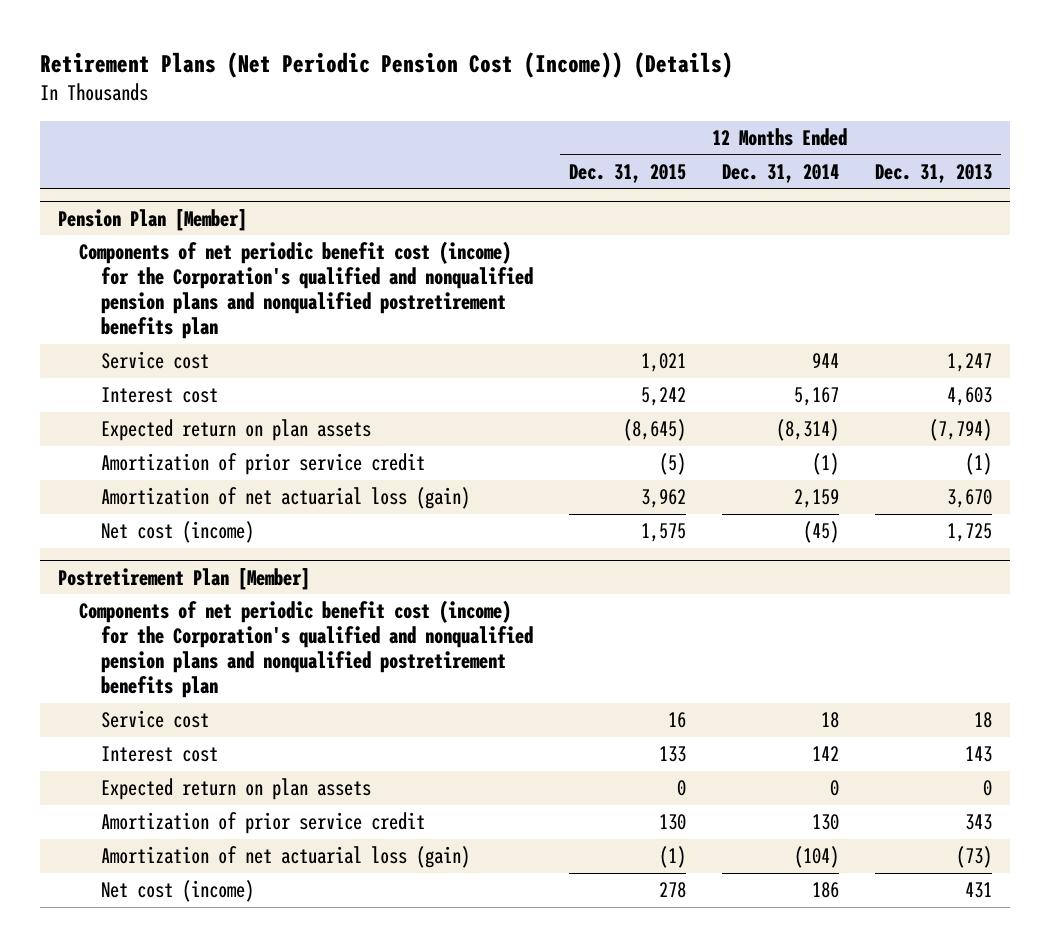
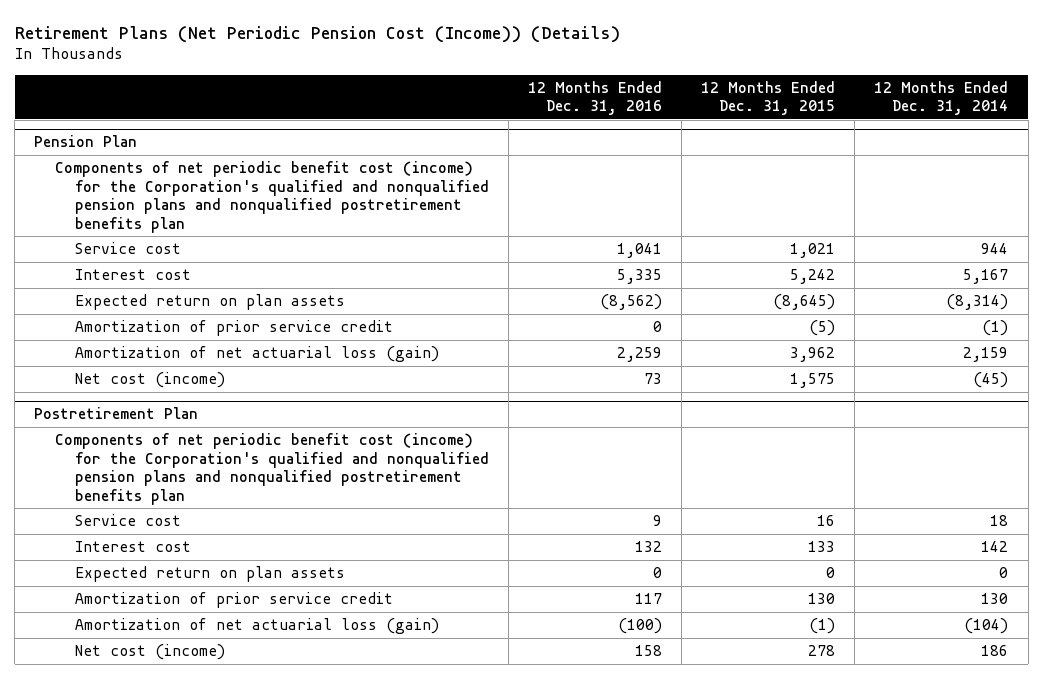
- | 12 Months Ended Dec. 31, 2015 | 12 Months Ended Dec. 31, 2014 | 12 Months Ended Dec. 31, 2013
+ | 12 Months Ended Dec. 31, 2016 | 12 Months Ended Dec. 31, 2015 | 12 Months Ended Dec. 31, 2014
- Pension Plan [Member]
+ Pension Plan
- Postretirement Plan [Member]
+ Postretirement Plan

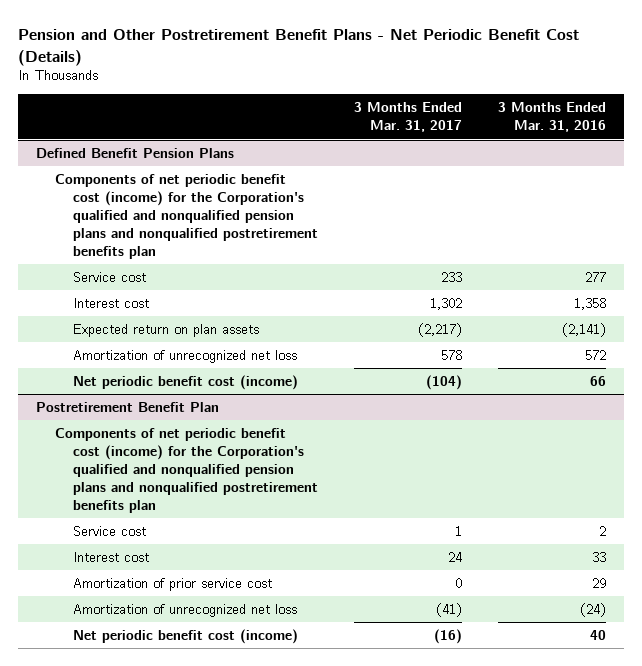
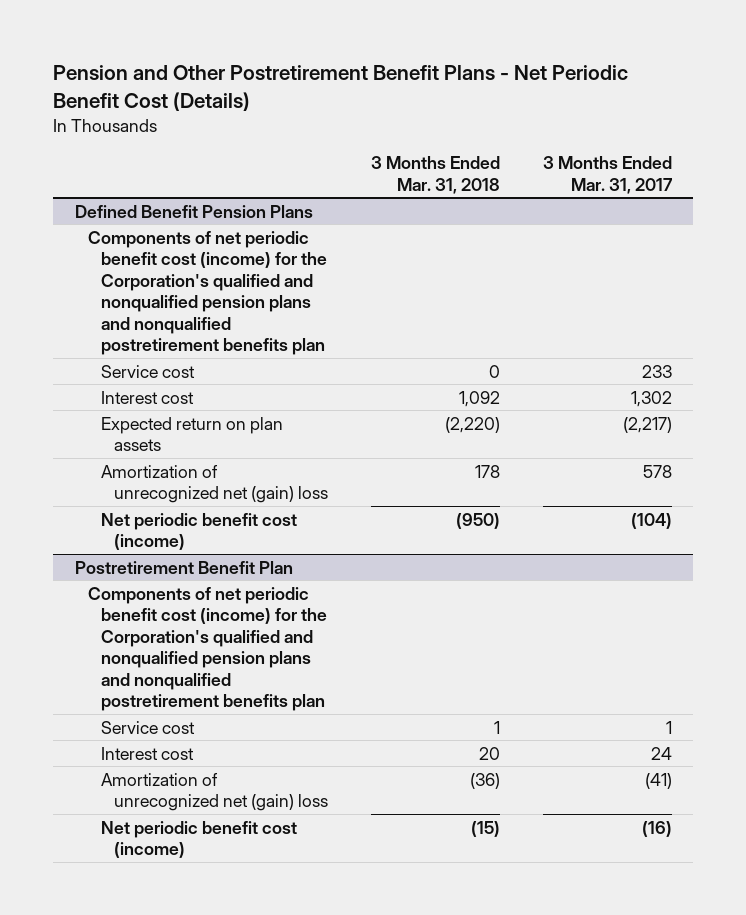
- | 3 Months Ended Mar. 31, 2017 | 3 Months Ended Mar. 31, 2016
+ | 3 Months Ended Mar. 31, 2018 | 3 Months Ended Mar. 31, 2017
@ Defined Benefit Pension Plans
- Amortization of unrecognized net loss | 578 | 572
+ Amortization of unrecognized net (gain) loss | 178 | 578
@ Postretirement Benefit Plan
- Amortization of prior service cost | 0 | 29
- Amortization of unrecognized net loss | (41) | (24)
+ Amortization of unrecognized net (gain) loss | (36) | (41)

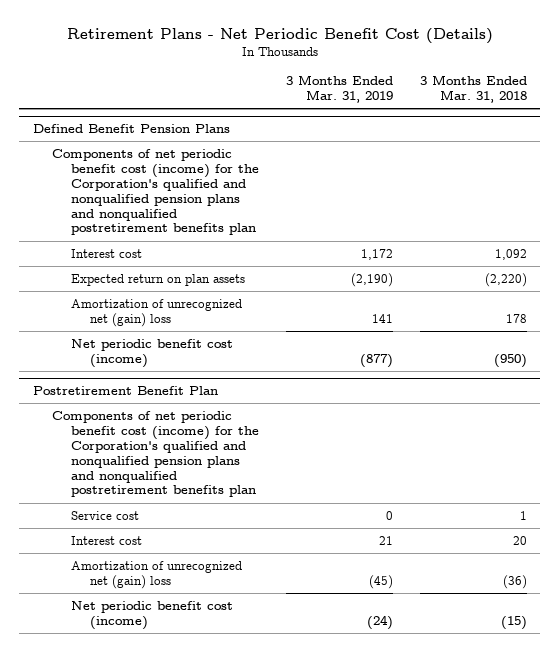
- Pension and Other Postretirement Benefit Plans - Net Periodic Benefit Cost (Details)
+ Retirement Plans - Net Periodic Benefit Cost (Details)
- | 3 Months Ended Mar. 31, 2018 | 3 Months Ended Mar. 31, 2017
+ | 3 Months Ended Mar. 31, 2019 | 3 Months Ended Mar. 31, 2018
@ Defined Benefit Pension Plans
- Service cost | 0 | 233

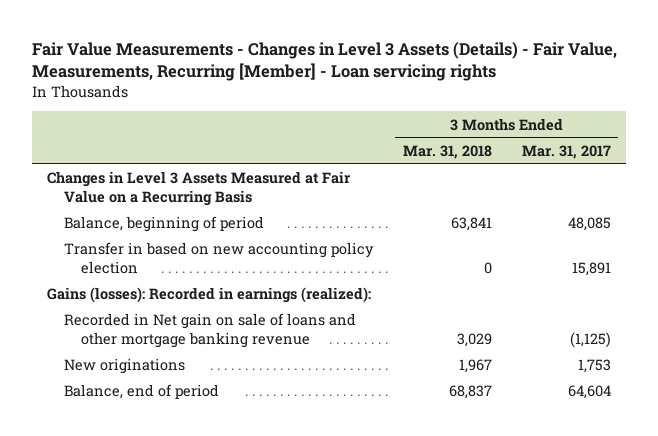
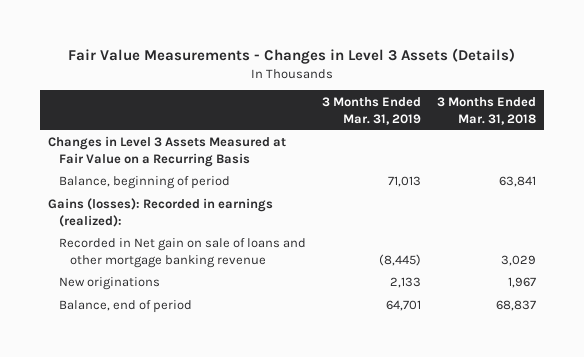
- Fair Value Measurements - Changes in Level 3 Assets (Details) - Fair Value, Measurements, Recurring [Member] - Loan servicing rights
+ Fair Value Measurements - Changes in Level 3 Assets (Details)
- | 3 Months Ended Mar. 31, 2018 | 3 Months Ended Mar. 31, 2017
+ | 3 Months Ended Mar. 31, 2019 | 3 Months Ended Mar. 31, 2018
- Transfer in based on new accounting policy election | 0 | 15,891

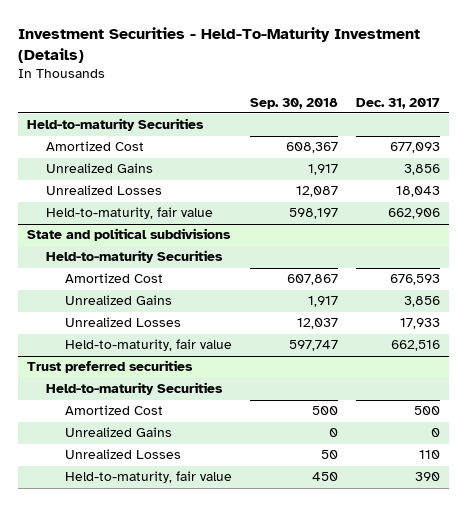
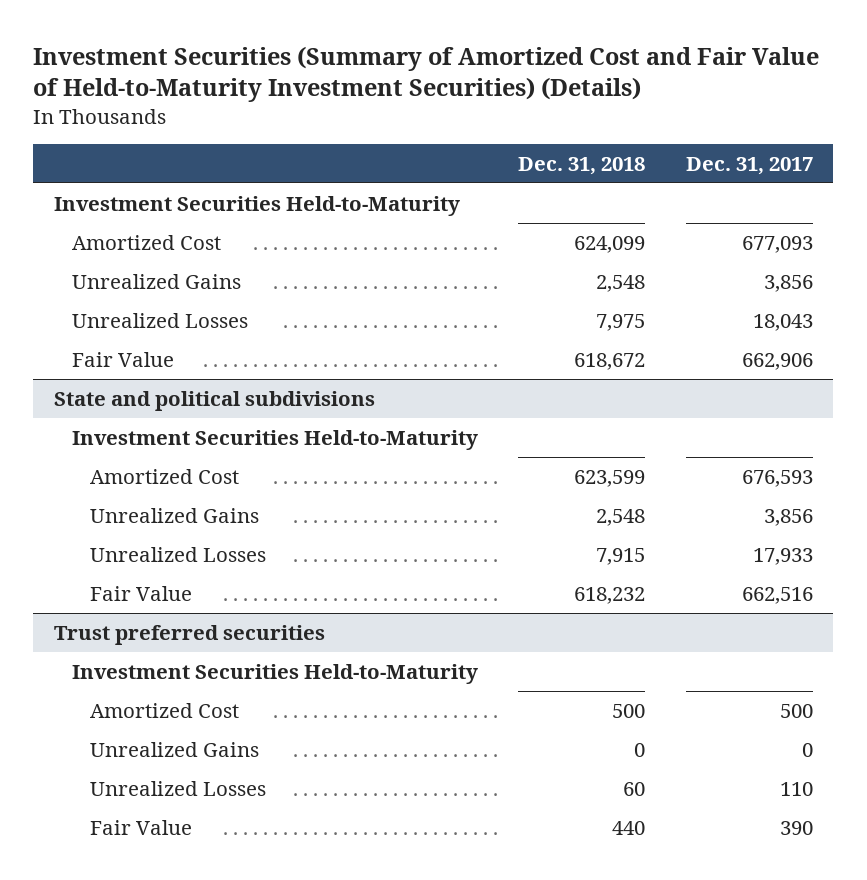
- Investment Securities - Held-To-Maturity Investment (Details)
+ Investment Securities (Summary of Amortized Cost and Fair Value of Held-to-Maturity Investment Securities) (Details)
- | Sep. 30, 2018 | Dec. 31, 2017
+ | Dec. 31, 2018 | Dec. 31, 2017
- Held-to-maturity Securities
+ Investment Securities Held-to-Maturity
- Held-to-maturity, fair value | 598,197 | 662,906
+ Fair Value | 618,672 | 662,906
@ State and political subdivisions
- Held-to-maturity Securities
+ Investment Securities Held-to-Maturity
- Held-to-maturity, fair value | 597,747 | 662,516
+ Fair Value | 618,232 | 662,516
@ Trust preferred securities
- Held-to-maturity Securities
+ Investment Securities Held-to-Maturity
- Held-to-maturity, fair value | 450 | 390
+ Fair Value | 440 | 390

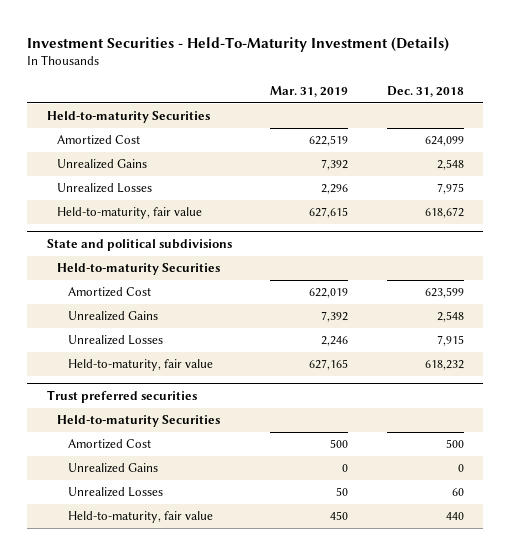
- Investment Securities (Summary of Amortized Cost and Fair Value of Held-to-Maturity Investment Securities) (Details)
+ Investment Securities - Held-To-Maturity Investment (Details)
- | Dec. 31, 2018 | Dec. 31, 2017
+ | Mar. 31, 2019 | Dec. 31, 2018
- Investment Securities Held-to-Maturity
+ Held-to-maturity Securities
- Fair Value | 618,672 | 662,906
+ Held-to-maturity, fair value | 627,615 | 618,672
@ State and political subdivisions
- Investment Securities Held-to-Maturity
+ Held-to-maturity Securities
- Fair Value | 618,232 | 662,516
+ Held-to-maturity, fair value | 627,165 | 618,232
@ Trust preferred securities
- Investment Securities Held-to-Maturity
+ Held-to-maturity Securities
- Fair Value | 440 | 390
+ Held-to-maturity, fair value | 450 | 440

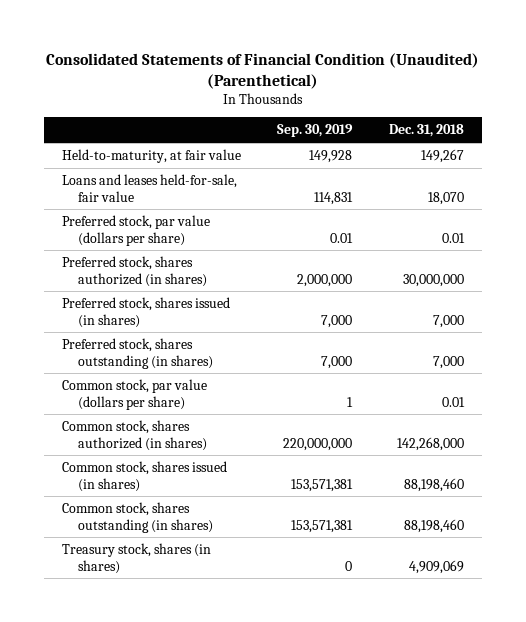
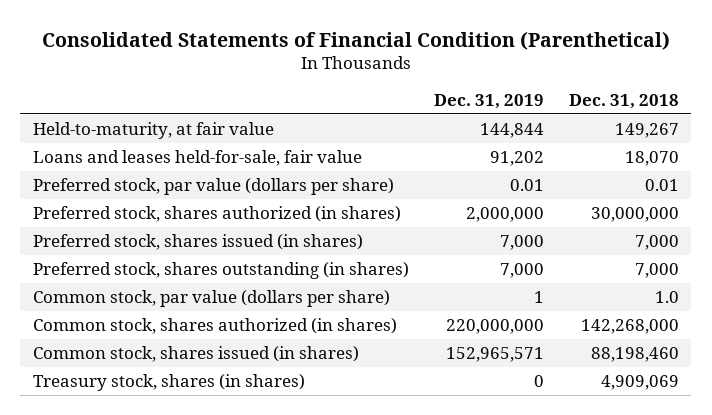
- Consolidated Statements of Financial Condition (Unaudited) (Parenthetical)
+ Consolidated Statements of Financial Condition (Parenthetical)
- | Sep. 30, 2019 | Dec. 31, 2018
+ | Dec. 31, 2019 | Dec. 31, 2018
- Common stock, par value (dollars per share) | 1 | 0.01
+ Common stock, par value (dollars per share) | 1 | 1.0
- Common stock, shares outstanding (in shares) | 153,571,381 | 88,198,460

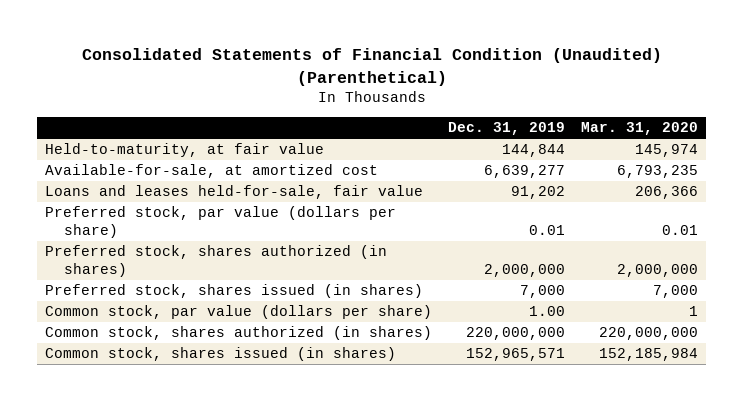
- Consolidated Statements of Financial Condition (Parenthetical)
+ Consolidated Statements of Financial Condition (Unaudited) (Parenthetical)
- | Dec. 31, 2019 | Dec. 31, 2018
+ | Dec. 31, 2019 | Mar. 31, 2020
+ Available-for-sale, at amortized cost | 6,639,277 | 6,793,235
- Preferred stock, shares outstanding (in shares) | 7,000 | 7,000
- Common stock, par value (dollars per share) | 1 | 1.0
+ Common stock, par value (dollars per share) | 1.00 | 1
- Treasury stock, shares (in shares) | 0 | 4,909,069

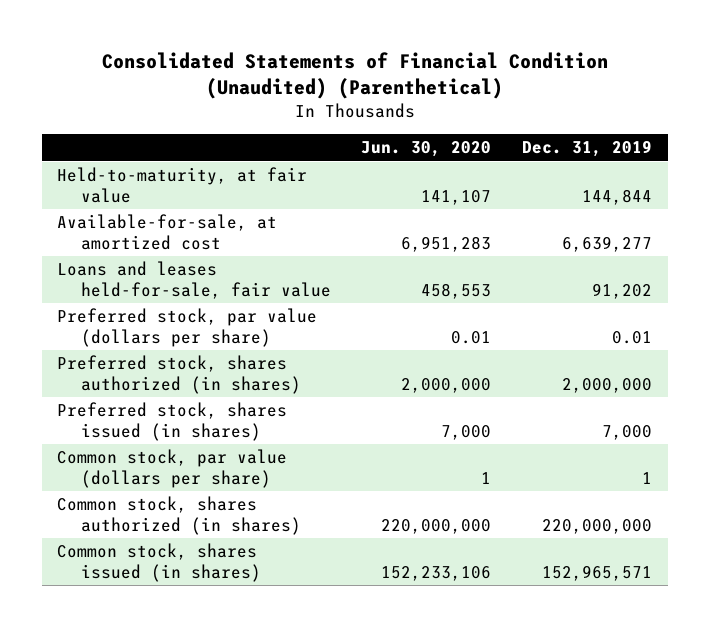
- | Dec. 31, 2019 | Mar. 31, 2020
+ | Jun. 30, 2020 | Dec. 31, 2019
- Common stock, par value (dollars per share) | 1.00 | 1
+ Common stock, par value (dollars per share) | 1 | 1

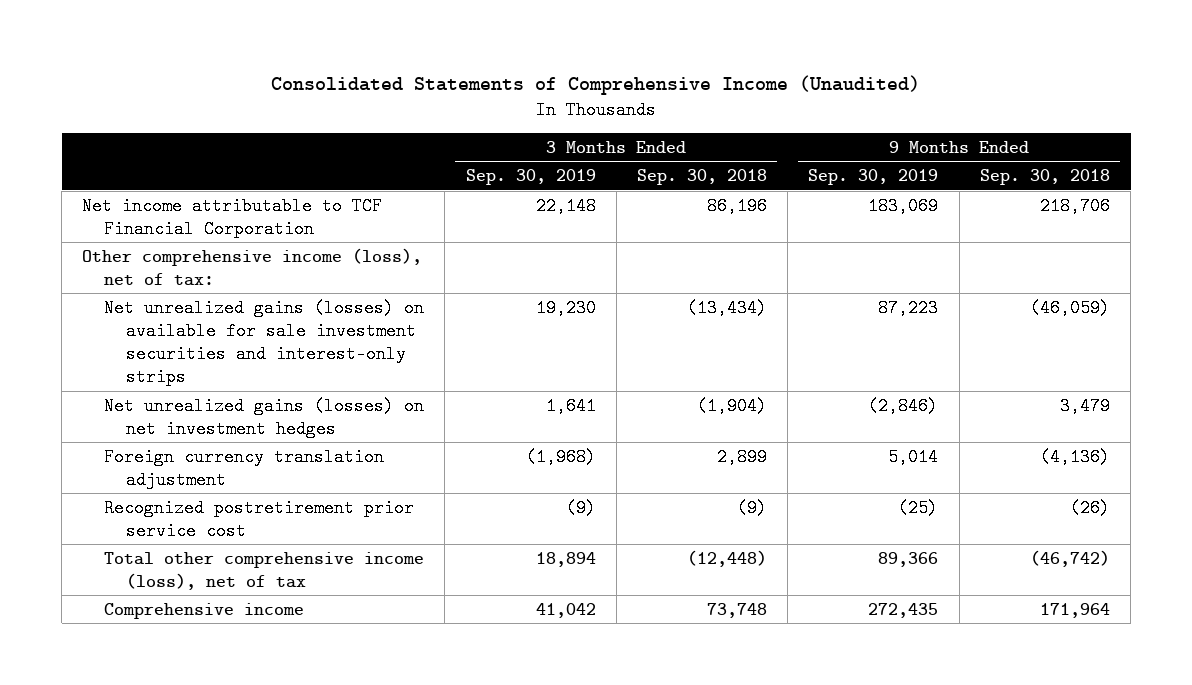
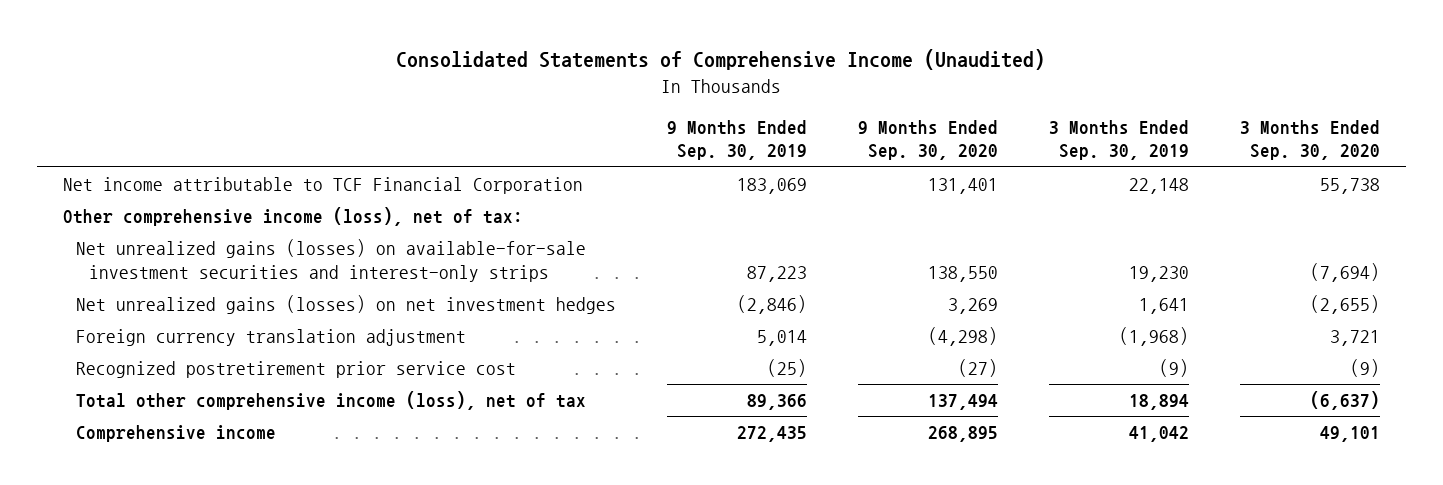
- | 3 Months Ended Sep. 30, 2019 | 3 Months Ended Sep. 30, 2018 | 9 Months Ended Sep. 30, 2019 | 9 Months Ended Sep. 30, 2018
+ | 9 Months Ended Sep. 30, 2019 | 9 Months Ended Sep. 30, 2020 | 3 Months Ended Sep. 30, 2019 | 3 Months Ended Sep. 30, 2020
- Net unrealized gains (losses) on available for sale investment securities and interest-only strips | 19,230 | (13,434) | 87,223 | (46,059)
+ Net unrealized gains (losses) on available-for-sale investment securities and interest-only strips | 87,223 | 138,550 | 19,230 | (7,694)

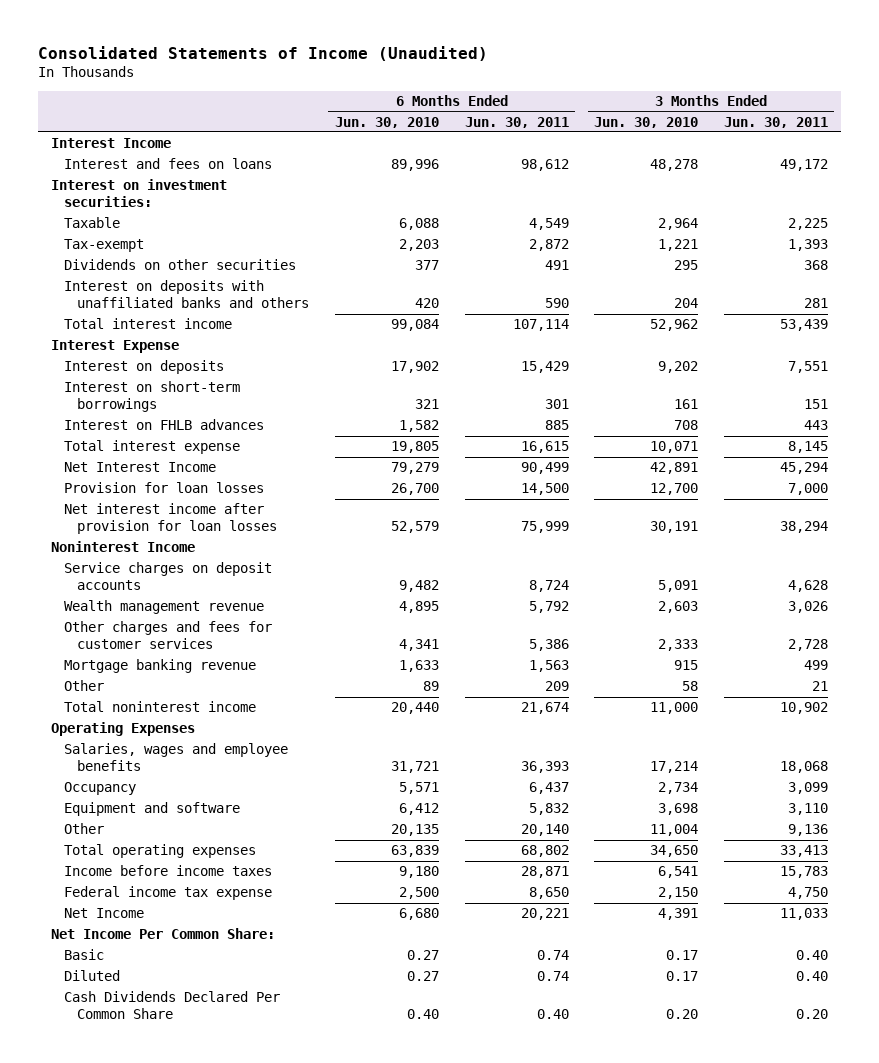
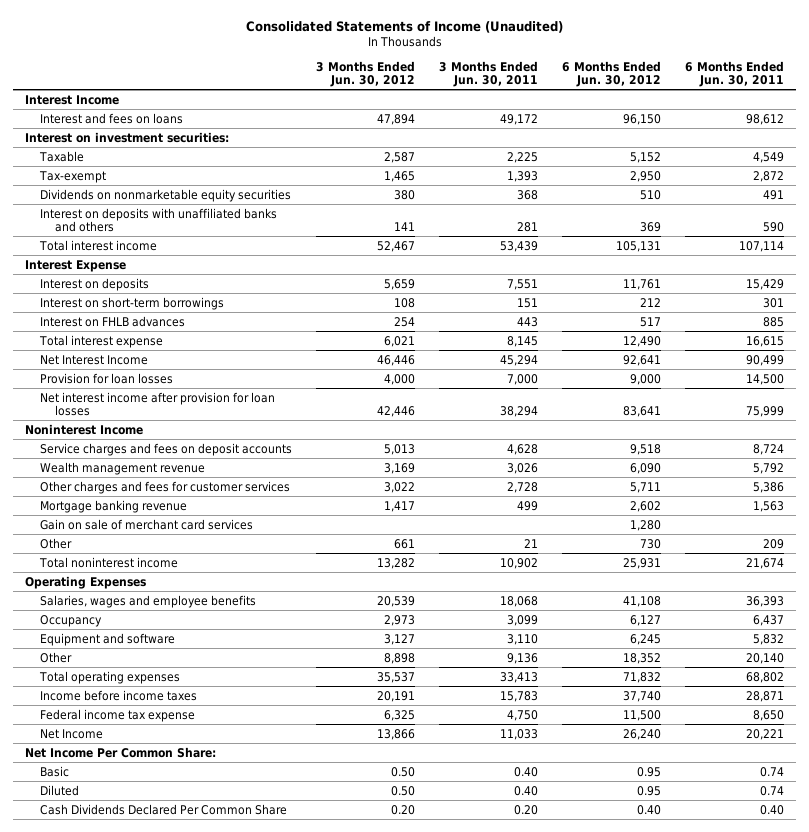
- | 6 Months Ended Jun. 30, 2010 | 6 Months Ended Jun. 30, 2011 | 3 Months Ended Jun. 30, 2010 | 3 Months Ended Jun. 30, 2011
+ | 3 Months Ended Jun. 30, 2012 | 3 Months Ended Jun. 30, 2011 | 6 Months Ended Jun. 30, 2012 | 6 Months Ended Jun. 30, 2011
- Dividends on other securities | 377 | 491 | 295 | 368
+ Dividends on nonmarketable equity securities | 380 | 368 | 510 | 491
- Service charges on deposit accounts | 9,482 | 8,724 | 5,091 | 4,628
+ Service charges and fees on deposit accounts | 5,013 | 4,628 | 9,518 | 8,724
+ Gain on sale of merchant card services | | | 1,280 |

